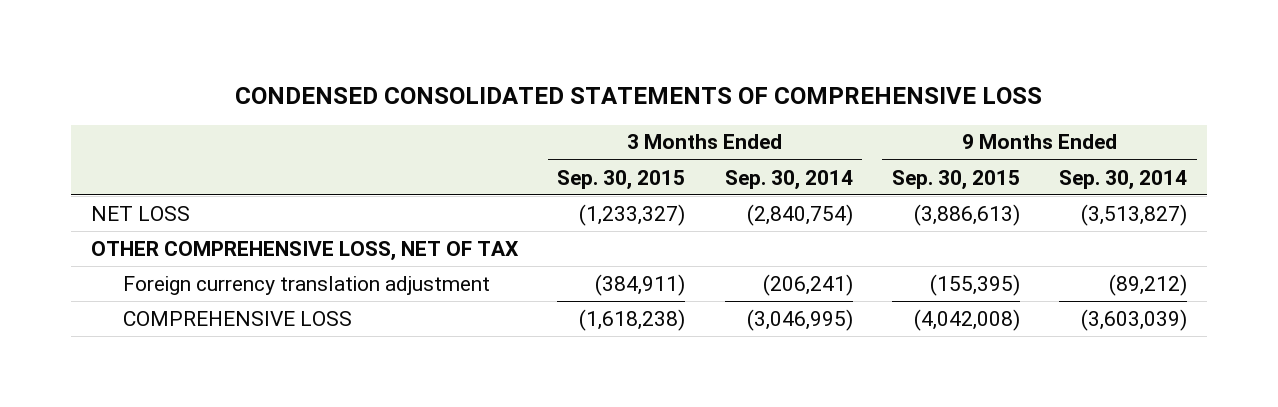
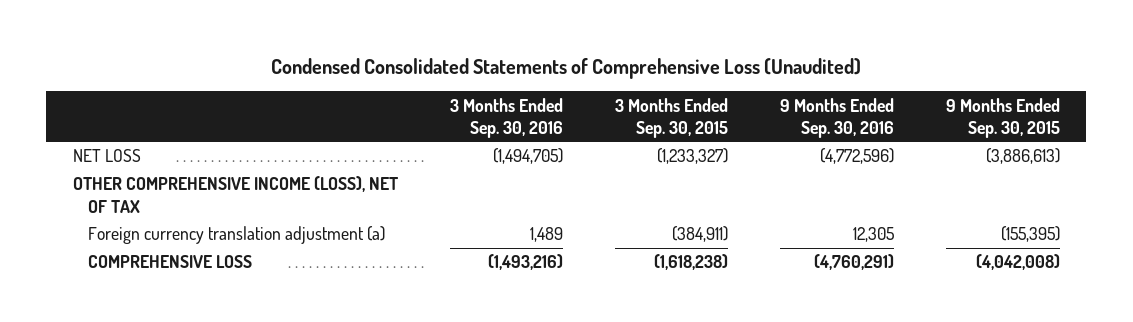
- CONDENSED CONSOLIDATED STATEMENTS OF COMPREHENSIVE LOSS
+ Condensed Consolidated Statements of Comprehensive Loss (Unaudited)
- | 3 Months Ended Sep. 30, 2015 | 3 Months Ended Sep. 30, 2014 | 9 Months Ended Sep. 30, 2015 | 9 Months Ended Sep. 30, 2014
+ | 3 Months Ended Sep. 30, 2016 | 3 Months Ended Sep. 30, 2015 | 9 Months Ended Sep. 30, 2016 | 9 Months Ended Sep. 30, 2015
- OTHER COMPREHENSIVE LOSS, NET OF TAX
- Foreign currency translation adjustment | (384,911) | (206,241) | (155,395) | (89,212)
+ OTHER COMPREHENSIVE INCOME (LOSS), NET OF TAX
+ Foreign currency translation adjustment (a) | 1,489 | (384,911) | 12,305 | (155,395)

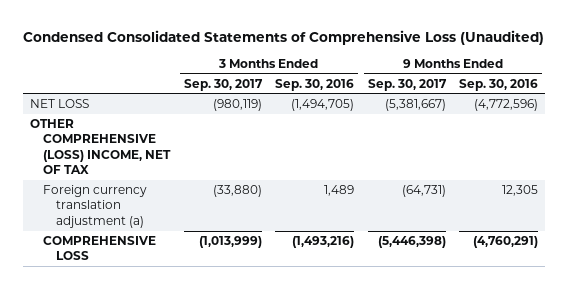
- | 3 Months Ended Sep. 30, 2016 | 3 Months Ended Sep. 30, 2015 | 9 Months Ended Sep. 30, 2016 | 9 Months Ended Sep. 30, 2015
+ | 3 Months Ended Sep. 30, 2017 | 3 Months Ended Sep. 30, 2016 | 9 Months Ended Sep. 30, 2017 | 9 Months Ended Sep. 30, 2016
- OTHER COMPREHENSIVE INCOME (LOSS), NET OF TAX
+ OTHER COMPREHENSIVE (LOSS) INCOME, NET OF TAX

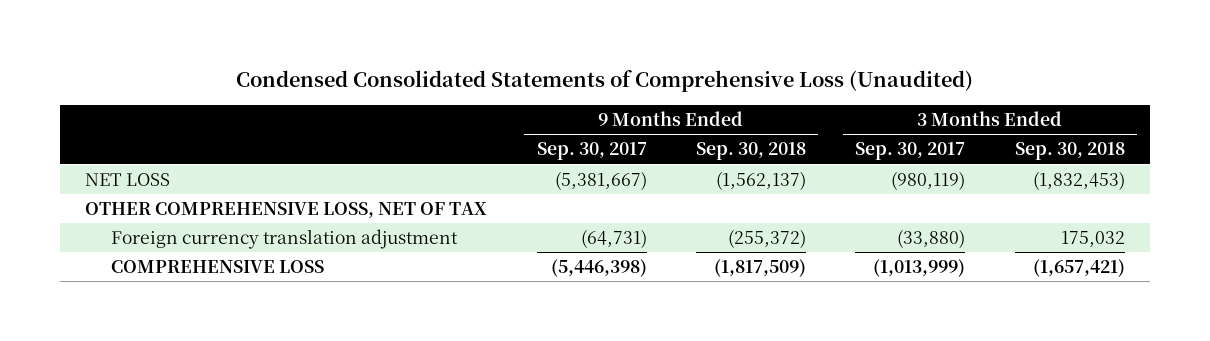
- | 3 Months Ended Sep. 30, 2017 | 3 Months Ended Sep. 30, 2016 | 9 Months Ended Sep. 30, 2017 | 9 Months Ended Sep. 30, 2016
+ | 9 Months Ended Sep. 30, 2017 | 9 Months Ended Sep. 30, 2018 | 3 Months Ended Sep. 30, 2017 | 3 Months Ended Sep. 30, 2018
- OTHER COMPREHENSIVE (LOSS) INCOME, NET OF TAX
- Foreign currency translation adjustment (a) | (33,880) | 1,489 | (64,731) | 12,305
+ OTHER COMPREHENSIVE LOSS, NET OF TAX
+ Foreign currency translation adjustment | (64,731) | (255,372) | (33,880) | 175,032

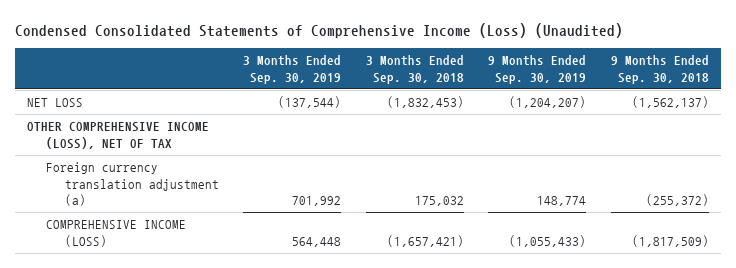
- Condensed Consolidated Statements of Comprehensive Loss (Unaudited)
+ Condensed Consolidated Statements of Comprehensive Income (Loss) (Unaudited)
- | 9 Months Ended Sep. 30, 2017 | 9 Months Ended Sep. 30, 2018 | 3 Months Ended Sep. 30, 2017 | 3 Months Ended Sep. 30, 2018
+ | 3 Months Ended Sep. 30, 2019 | 3 Months Ended Sep. 30, 2018 | 9 Months Ended Sep. 30, 2019 | 9 Months Ended Sep. 30, 2018
- OTHER COMPREHENSIVE LOSS, NET OF TAX
- Foreign currency translation adjustment | (64,731) | (255,372) | (33,880) | 175,032
- COMPREHENSIVE LOSS | (5,446,398) | (1,817,509) | (1,013,999) | (1,657,421)
+ OTHER COMPREHENSIVE INCOME (LOSS), NET OF TAX
+ Foreign currency translation adjustment (a) | 701,992 | 175,032 | 148,774 | (255,372)
+ COMPREHENSIVE INCOME (LOSS) | 564,448 | (1,657,421) | (1,055,433) | (1,817,509)

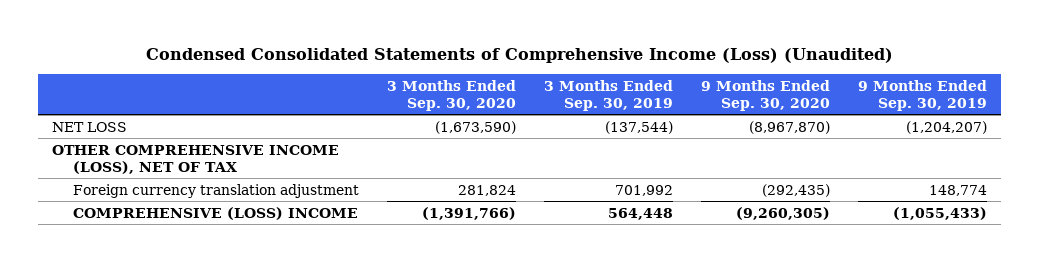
- | 3 Months Ended Sep. 30, 2019 | 3 Months Ended Sep. 30, 2018 | 9 Months Ended Sep. 30, 2019 | 9 Months Ended Sep. 30, 2018
+ | 3 Months Ended Sep. 30, 2020 | 3 Months Ended Sep. 30, 2019 | 9 Months Ended Sep. 30, 2020 | 9 Months Ended Sep. 30, 2019
- Foreign currency translation adjustment (a) | 701,992 | 175,032 | 148,774 | (255,372)
- COMPREHENSIVE INCOME (LOSS) | 564,448 | (1,657,421) | (1,055,433) | (1,817,509)
+ Foreign currency translation adjustment | 281,824 | 701,992 | (292,435) | 148,774
+ COMPREHENSIVE (LOSS) INCOME | (1,391,766) | 564,448 | (9,260,305) | (1,055,433)

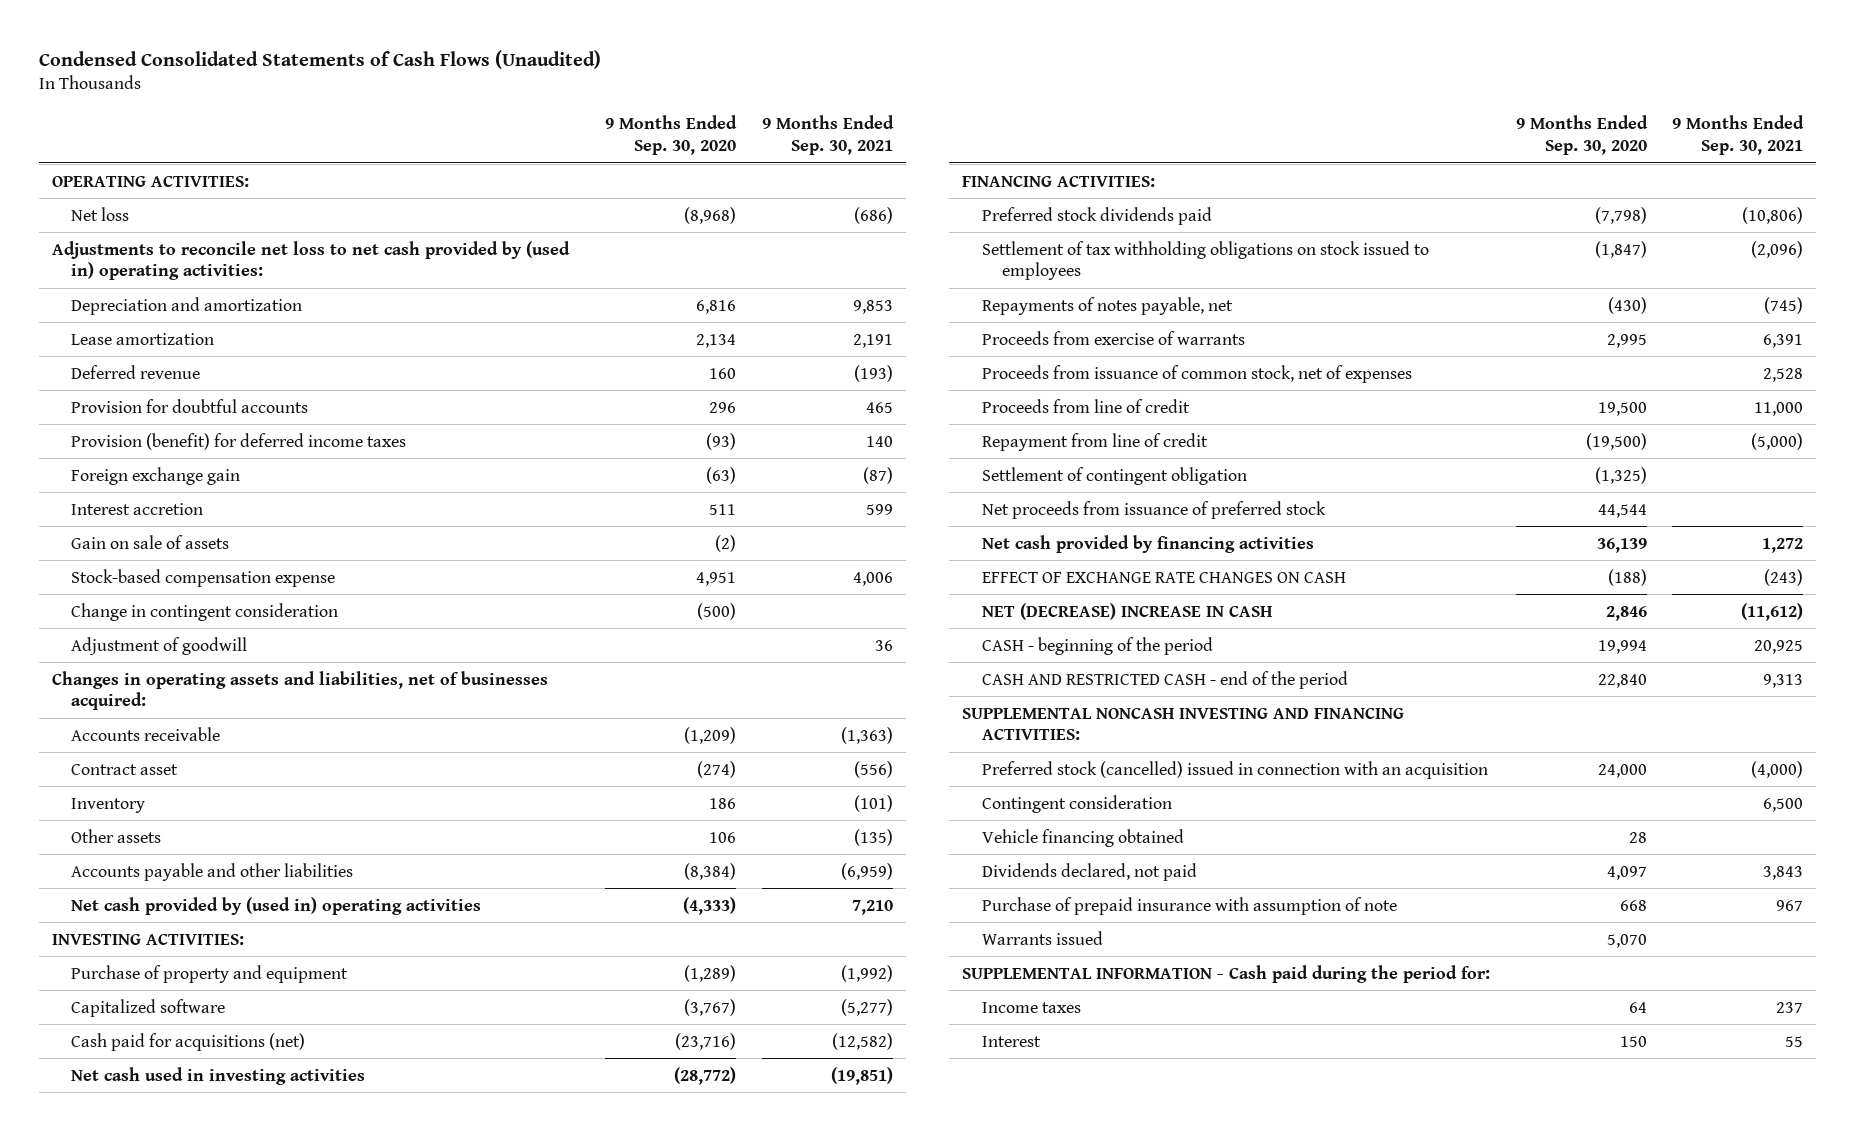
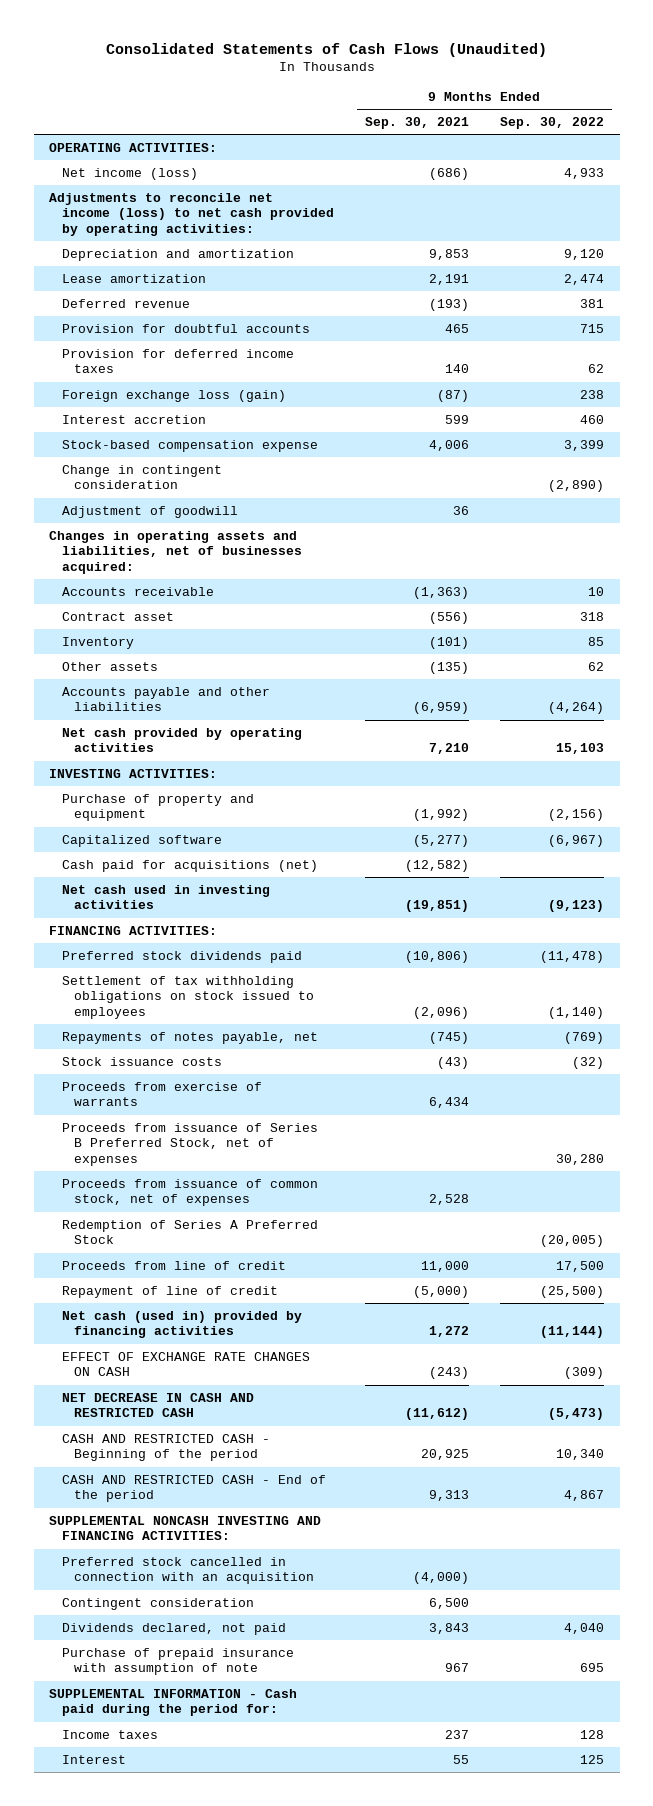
- Condensed Consolidated Statements of Cash Flows (Unaudited)
+ Consolidated Statements of Cash Flows (Unaudited)
- | 9 Months Ended Sep. 30, 2020 | 9 Months Ended Sep. 30, 2021
+ | 9 Months Ended Sep. 30, 2021 | 9 Months Ended Sep. 30, 2022
- Net loss | (8,968) | (686)
- Adjustments to reconcile net loss to net cash provided by (used in) operating activities:
+ Net income (loss) | (686) | 4,933
+ Adjustments to reconcile net income (loss) to net cash provided by operating activities:
- Provision (benefit) for deferred income taxes | (93) | 140
- Foreign exchange gain | (63) | (87)
+ Provision for deferred income taxes | 140 | 62
+ Foreign exchange loss (gain) | (87) | 238
- Gain on sale of assets | (2) |
- Net cash provided by (used in) operating activities | (4,333) | 7,210
+ Net cash provided by operating activities | 7,210 | 15,103
- Proceeds from exercise of warrants | 2,995 | 6,391
+ Stock issuance costs | (43) | (32)
+ Proceeds from exercise of warrants | 6,434 |
+ Proceeds from issuance of Series B Preferred Stock, net of expenses | | 30,280
+ Redemption of Series A Preferred Stock | | (20,005)
- Repayment from line of credit | (19,500) | (5,000)
- Settlement of contingent obligation | (1,325) |
- Net proceeds from issuance of preferred stock | 44,544 |
- Net cash provided by financing activities | 36,139 | 1,272
+ Repayment of line of credit | (5,000) | (25,500)
+ Net cash (used in) provided by financing activities | 1,272 | (11,144)
- NET (DECREASE) INCREASE IN CASH | 2,846 | (11,612)
- CASH - beginning of the period | 19,994 | 20,925
- CASH AND RESTRICTED CASH - end of the period | 22,840 | 9,313
+ NET DECREASE IN CASH AND RESTRICTED CASH | (11,612) | (5,473)
+ CASH AND RESTRICTED CASH - Beginning of the period | 20,925 | 10,340
+ CASH AND RESTRICTED CASH - End of the period | 9,313 | 4,867
- Preferred stock (cancelled) issued in connection with an acquisition | 24,000 | (4,000)
+ Preferred stock cancelled in connection with an acquisition | (4,000) |
- Vehicle financing obtained | 28 |
- Warrants issued | 5,070 |

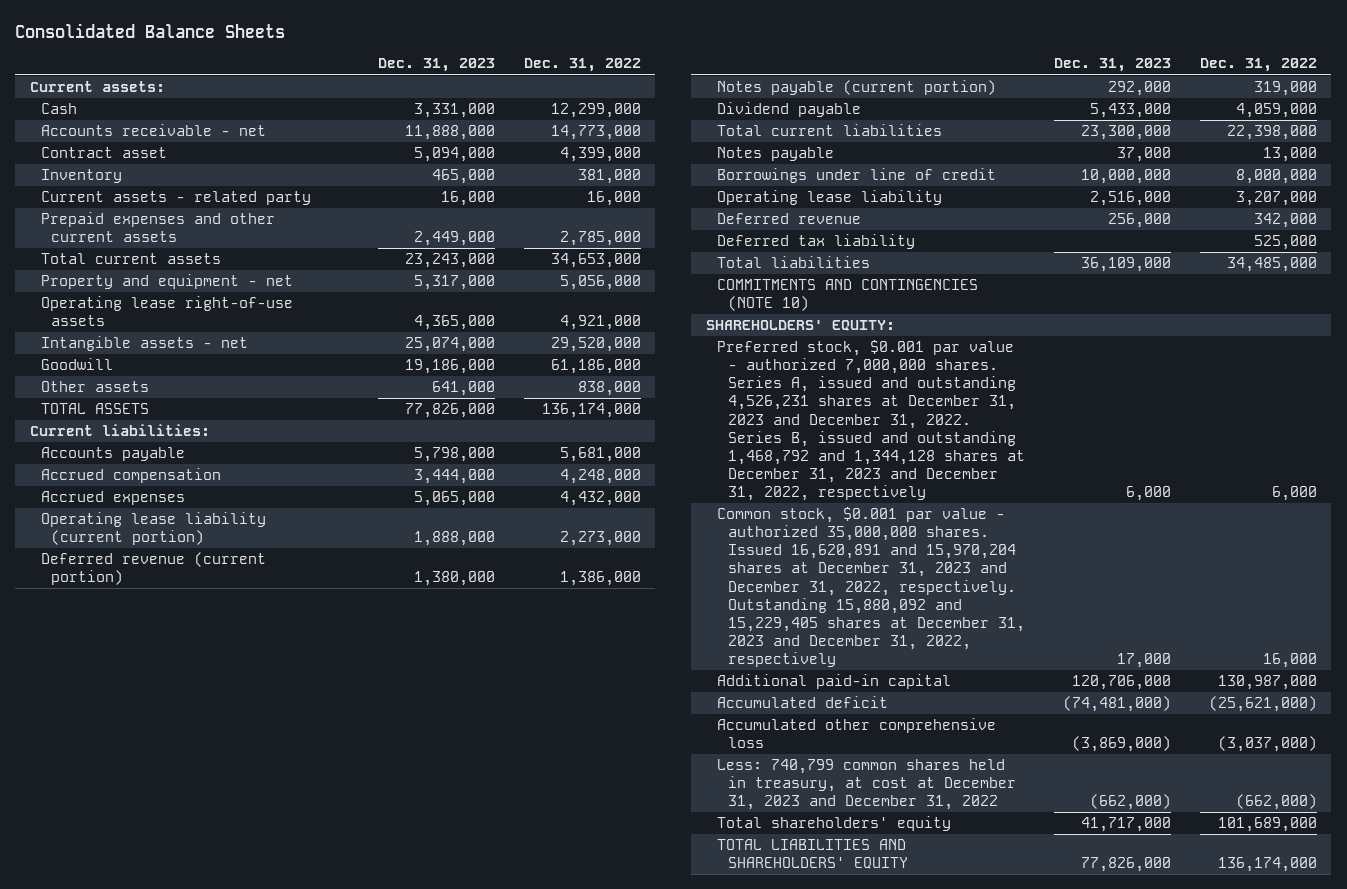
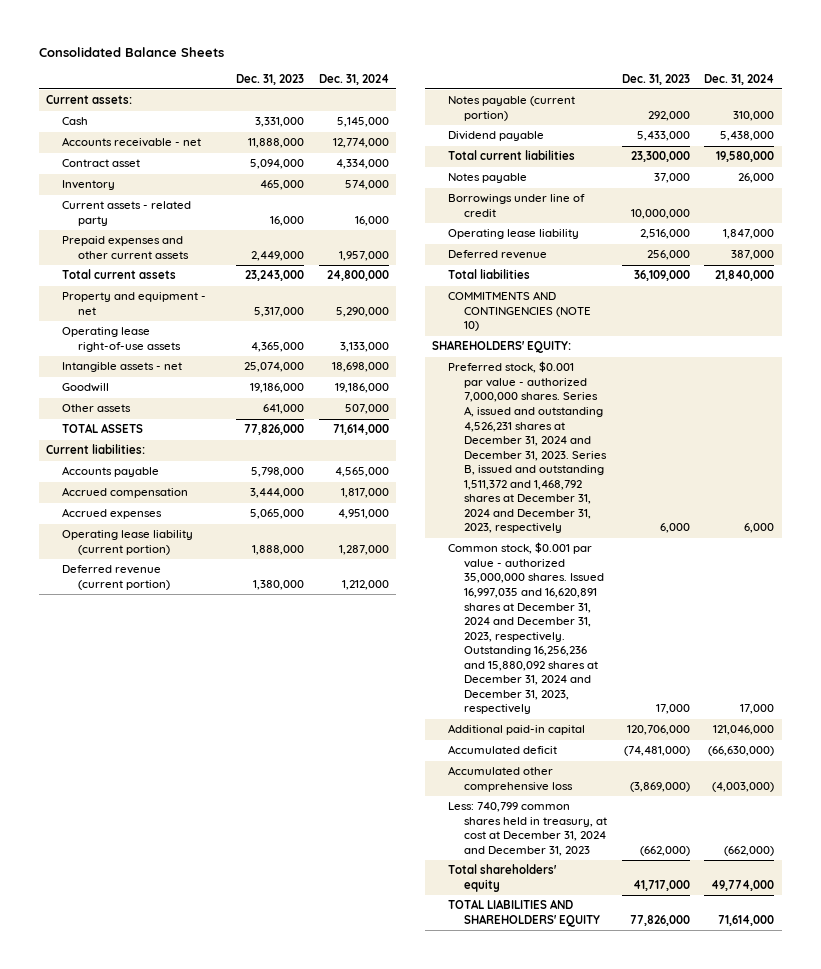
- | Dec. 31, 2023 | Dec. 31, 2022
+ | Dec. 31, 2023 | Dec. 31, 2024
- Deferred tax liability | | 525,000
- Preferred stock, $0.001 par value - authorized 7,000,000 shares. Series A, issued and outstanding 4,526,231 shares at December 31, 2023 and December 31, 2022. Series B, issued and outstanding 1,468,792 and 1,344,128 shares at December 31, 2023 and December 31, 2022, respectively | 6,000 | 6,000
- Common stock, $0.001 par value - authorized 35,000,000 shares. Issued 16,620,891 and 15,970,204 shares at December 31, 2023 and December 31, 2022, respectively. Outstanding 15,880,092 and 15,229,405 shares at December 31, 2023 and December 31, 2022, respectively | 17,000 | 16,000
+ Preferred stock, $0.001 par value - authorized 7,000,000 shares. Series A, issued and outstanding 4,526,231 shares at December 31, 2024 and December 31, 2023. Series B, issued and outstanding 1,511,372 and 1,468,792 shares at December 31, 2024 and December 31, 2023, respectively | 6,000 | 6,000
+ Common stock, $0.001 par value - authorized 35,000,000 shares. Issued 16,997,035 and 16,620,891 shares at December 31, 2024 and December 31, 2023, respectively. Outstanding 16,256,236 and 15,880,092 shares at December 31, 2024 and December 31, 2023, respectively | 17,000 | 17,000
- Less: 740,799 common shares held in treasury, at cost at December 31, 2023 and December 31, 2022 | (662,000) | (662,000)
+ Less: 740,799 common shares held in treasury, at cost at December 31, 2024 and December 31, 2023 | (662,000) | (662,000)

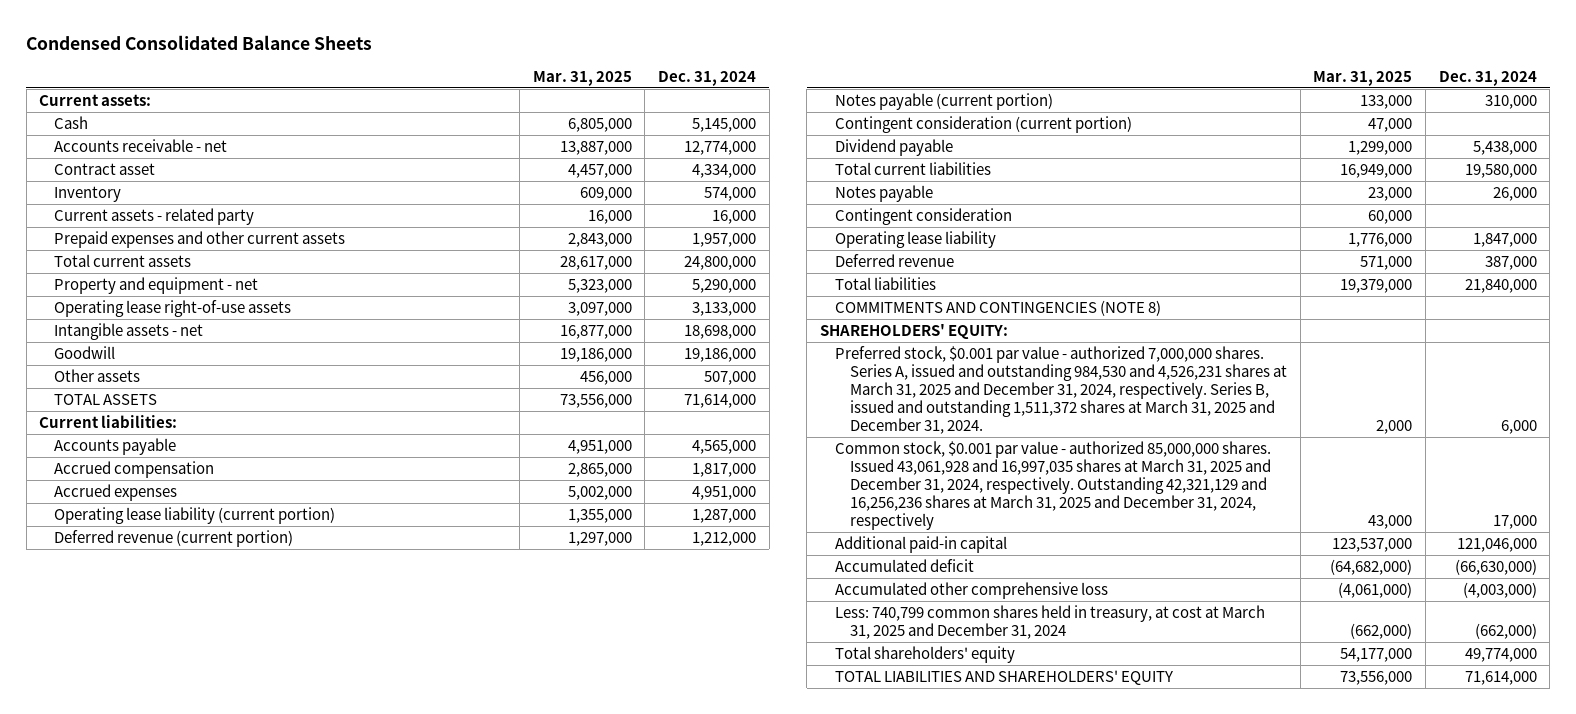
- Consolidated Balance Sheets
+ Condensed Consolidated Balance Sheets
- | Dec. 31, 2023 | Dec. 31, 2024
+ | Mar. 31, 2025 | Dec. 31, 2024
+ Contingent consideration (current portion) | 47,000 |
- Borrowings under line of credit | 10,000,000 |
+ Contingent consideration | 60,000 |
- COMMITMENTS AND CONTINGENCIES (NOTE 10)
+ COMMITMENTS AND CONTINGENCIES (NOTE 8)
- Preferred stock, $0.001 par value - authorized 7,000,000 shares. Series A, issued and outstanding 4,526,231 shares at December 31, 2024 and December 31, 2023. Series B, issued and outstanding 1,511,372 and 1,468,792 shares at December 31, 2024 and December 31, 2023, respectively | 6,000 | 6,000
- Common stock, $0.001 par value - authorized 35,000,000 shares. Issued 16,997,035 and 16,620,891 shares at December 31, 2024 and December 31, 2023, respectively. Outstanding 16,256,236 and 15,880,092 shares at December 31, 2024 and December 31, 2023, respectively | 17,000 | 17,000
+ Preferred stock, $0.001 par value - authorized 7,000,000 shares. Series A, issued and outstanding 984,530 and 4,526,231 shares at March 31, 2025 and December 31, 2024, respectively. Series B, issued and outstanding 1,511,372 shares at March 31, 2025 and December 31, 2024. | 2,000 | 6,000
+ Common stock, $0.001 par value - authorized 85,000,000 shares. Issued 43,061,928 and 16,997,035 shares at March 31, 2025 and December 31, 2024, respectively. Outstanding 42,321,129 and 16,256,236 shares at March 31, 2025 and December 31, 2024, respectively | 43,000 | 17,000
- Less: 740,799 common shares held in treasury, at cost at December 31, 2024 and December 31, 2023 | (662,000) | (662,000)
+ Less: 740,799 common shares held in treasury, at cost at March 31, 2025 and December 31, 2024 | (662,000) | (662,000)

